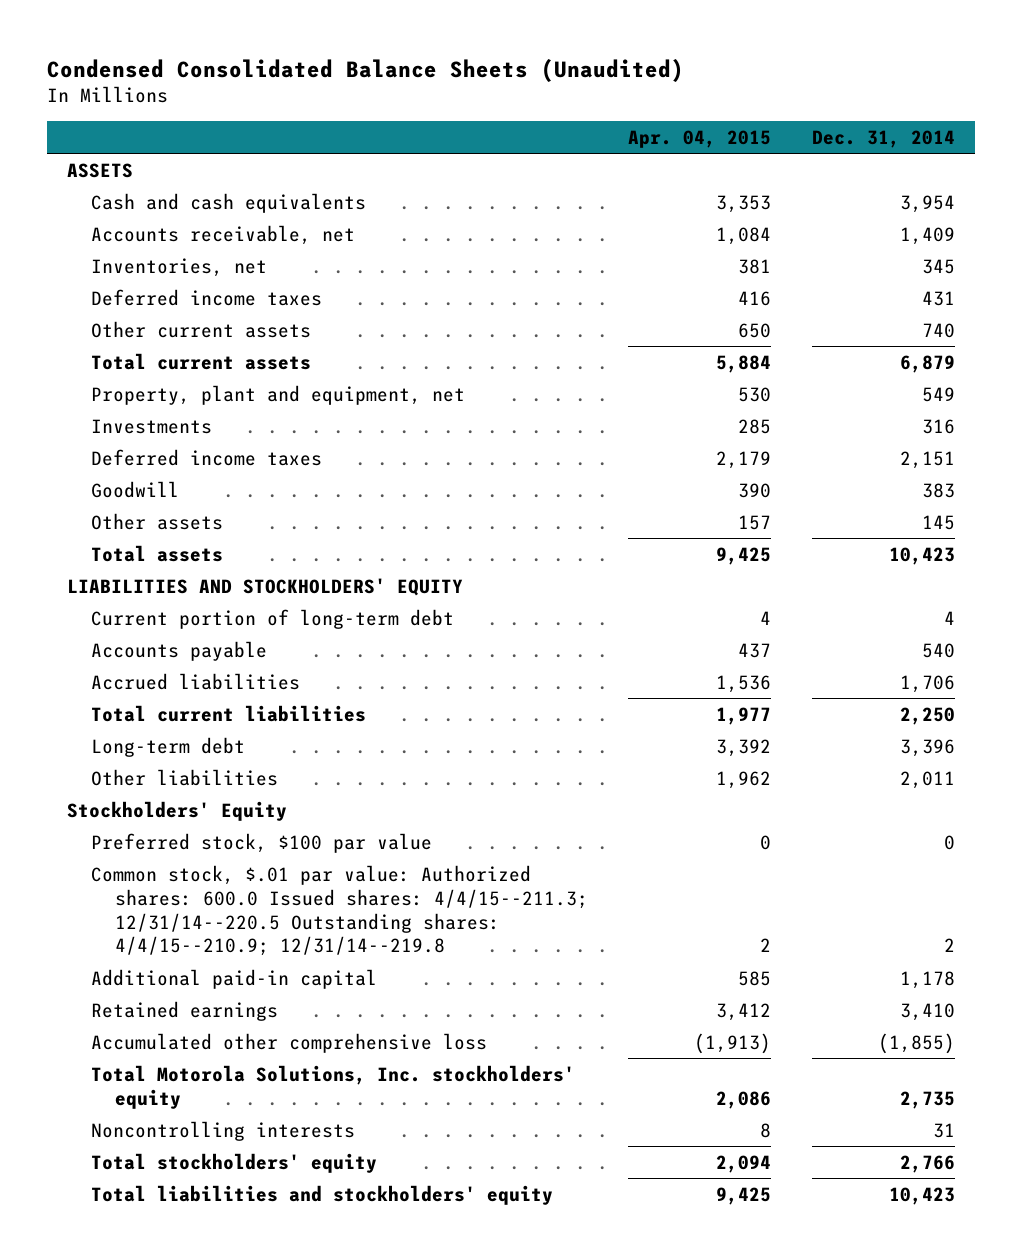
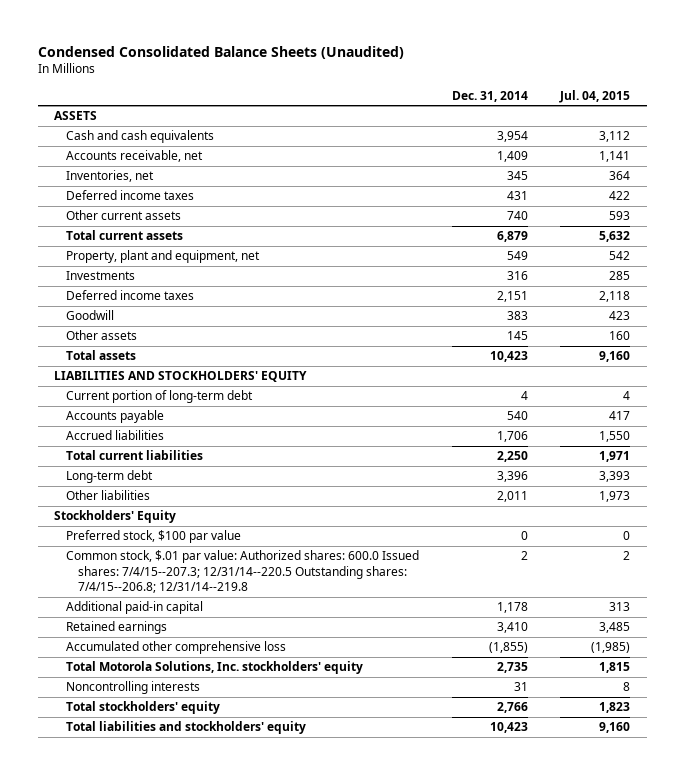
- | Apr. 04, 2015 | Dec. 31, 2014
+ | Dec. 31, 2014 | Jul. 04, 2015
- Common stock, $.01 par value: Authorized shares: 600.0 Issued shares: 4/4/15--211.3; 12/31/14--220.5 Outstanding shares: 4/4/15--210.9; 12/31/14--219.8 | 2 | 2
+ Common stock, $.01 par value: Authorized shares: 600.0 Issued shares: 7/4/15--207.3; 12/31/14--220.5 Outstanding shares: 7/4/15--206.8; 12/31/14--219.8 | 2 | 2

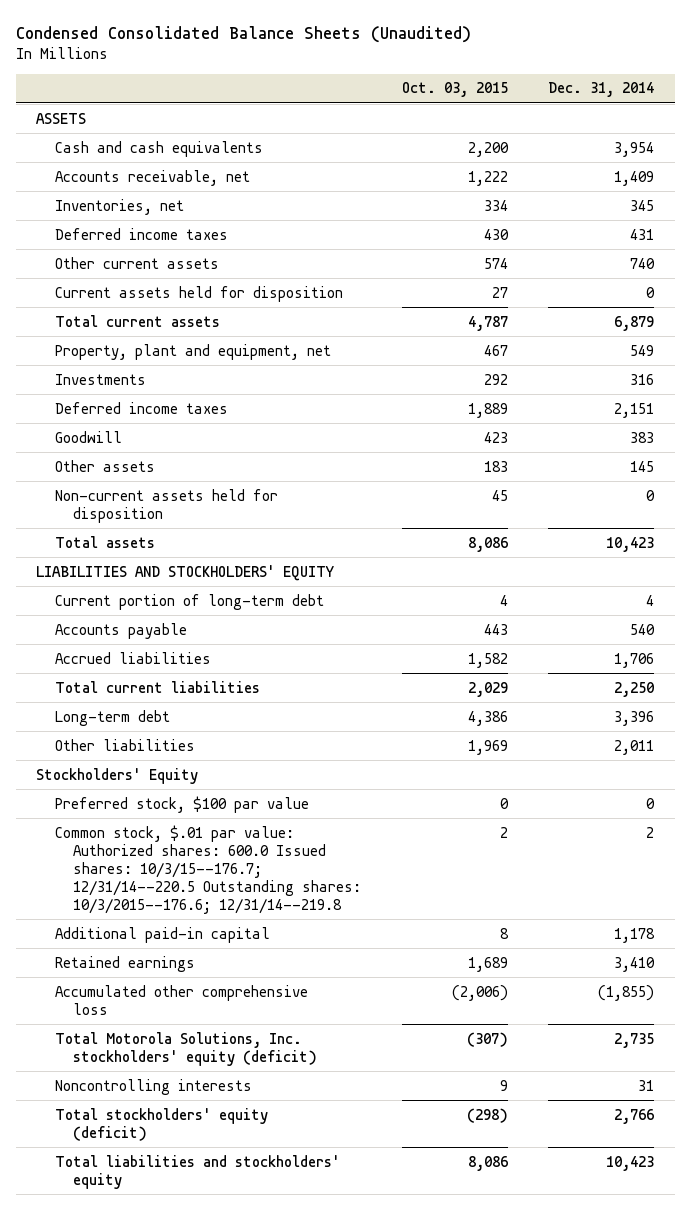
- | Dec. 31, 2014 | Jul. 04, 2015
+ | Oct. 03, 2015 | Dec. 31, 2014
+ Current assets held for disposition | 27 | 0
+ Non-current assets held for disposition | 45 | 0
- Common stock, $.01 par value: Authorized shares: 600.0 Issued shares: 7/4/15--207.3; 12/31/14--220.5 Outstanding shares: 7/4/15--206.8; 12/31/14--219.8 | 2 | 2
+ Common stock, $.01 par value: Authorized shares: 600.0 Issued shares: 10/3/15--176.7; 12/31/14--220.5 Outstanding shares: 10/3/2015--176.6; 12/31/14--219.8 | 2 | 2
- Total Motorola Solutions, Inc. stockholders' equity | 2,735 | 1,815
+ Total Motorola Solutions, Inc. stockholders' equity (deficit) | (307) | 2,735
- Total stockholders' equity | 2,766 | 1,823
+ Total stockholders' equity (deficit) | (298) | 2,766

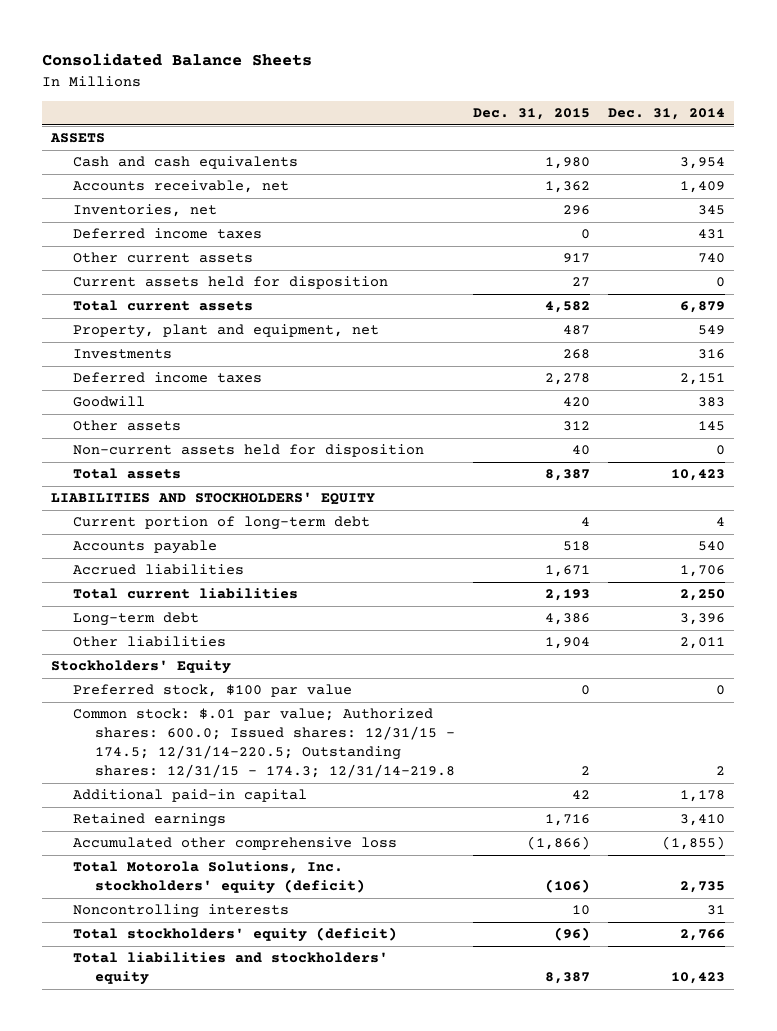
- Condensed Consolidated Balance Sheets (Unaudited)
+ Consolidated Balance Sheets
- | Oct. 03, 2015 | Dec. 31, 2014
+ | Dec. 31, 2015 | Dec. 31, 2014
- Common stock, $.01 par value: Authorized shares: 600.0 Issued shares: 10/3/15--176.7; 12/31/14--220.5 Outstanding shares: 10/3/2015--176.6; 12/31/14--219.8 | 2 | 2
+ Common stock: $.01 par value; Authorized shares: 600.0; Issued shares: 12/31/15 - 174.5; 12/31/14-220.5; Outstanding shares: 12/31/15 - 174.3; 12/31/14-219.8 | 2 | 2

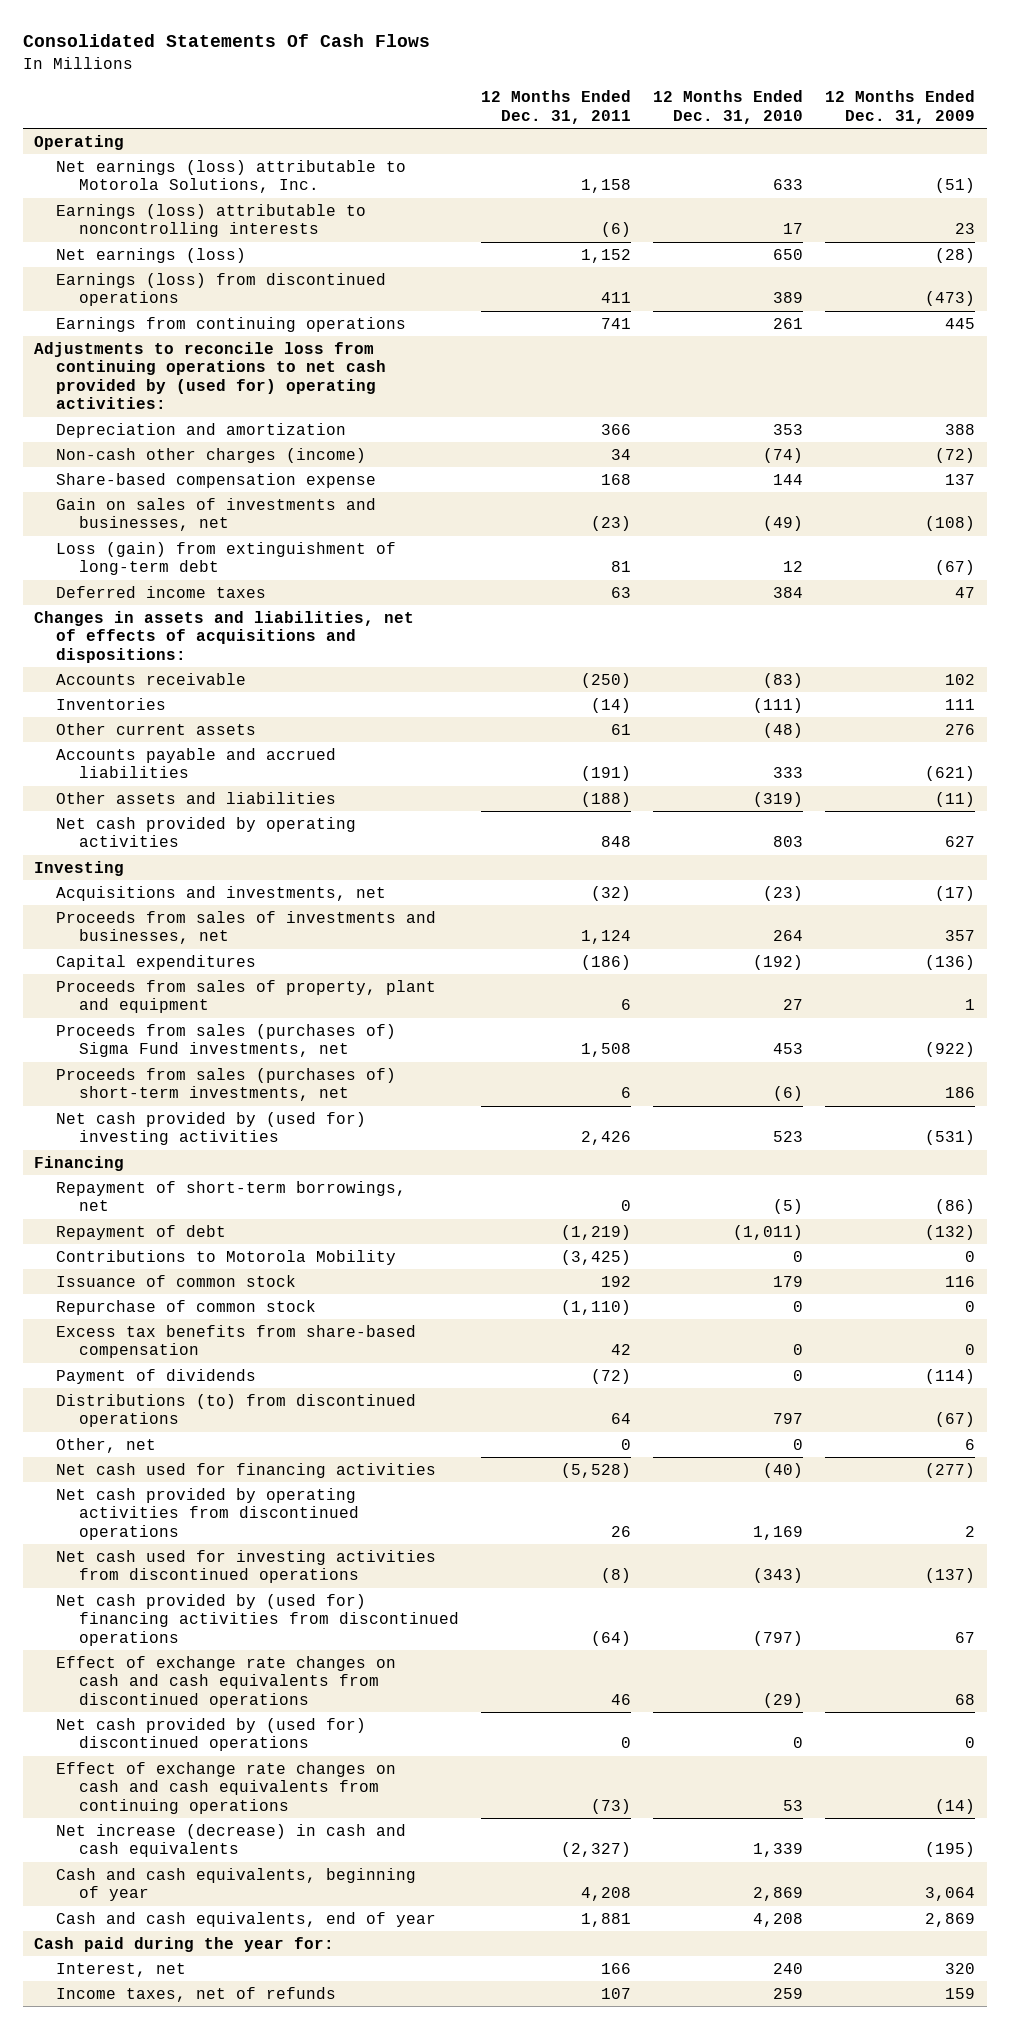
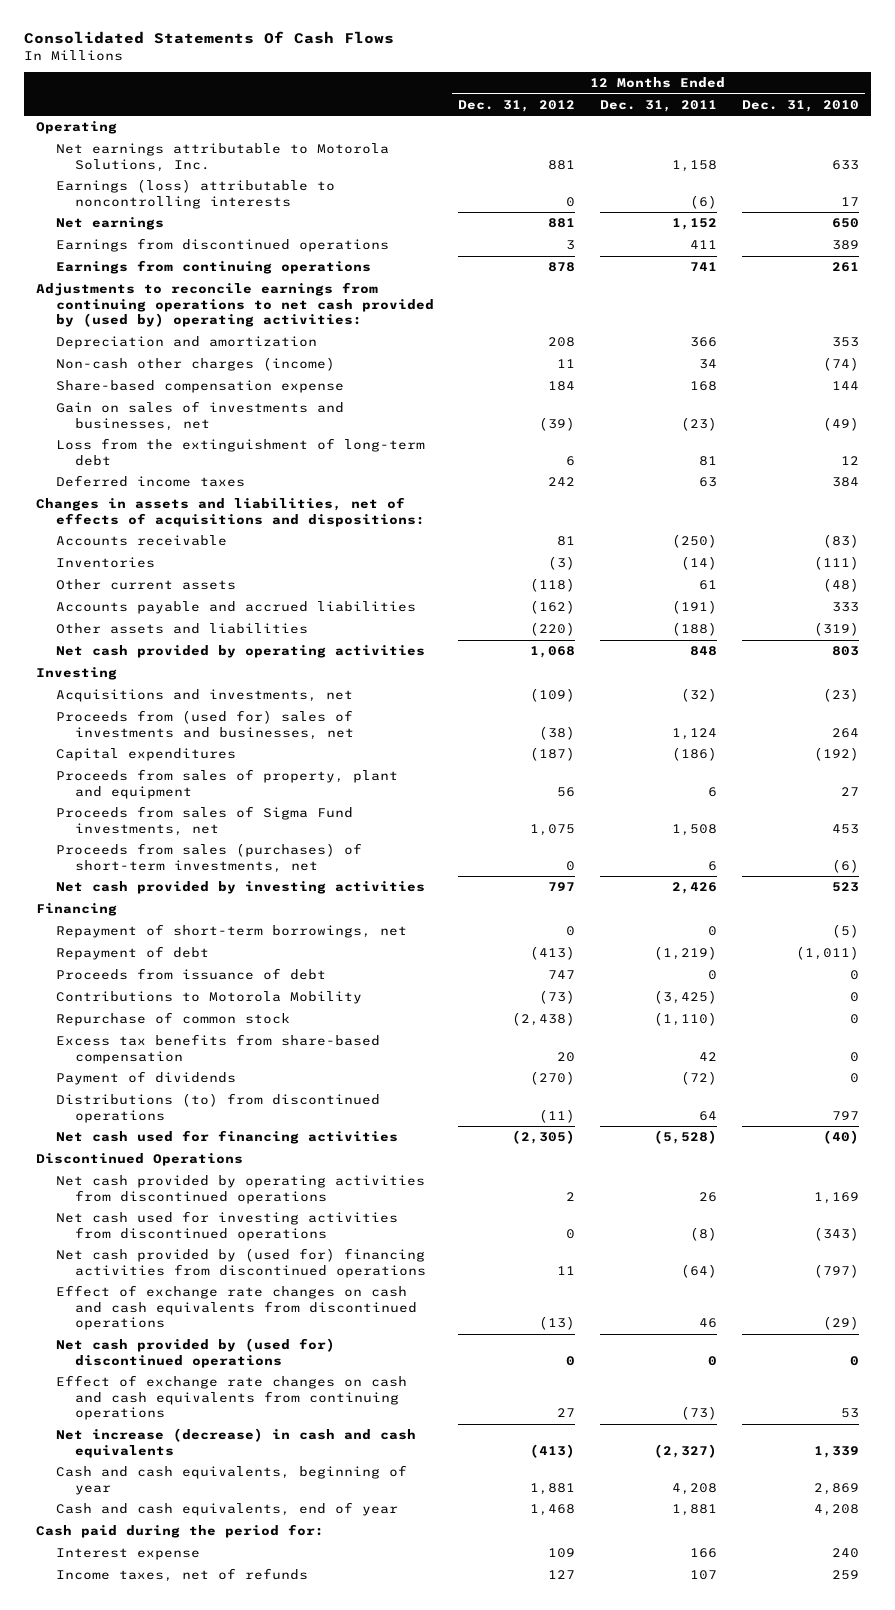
- | 12 Months Ended Dec. 31, 2011 | 12 Months Ended Dec. 31, 2010 | 12 Months Ended Dec. 31, 2009
+ | 12 Months Ended Dec. 31, 2012 | 12 Months Ended Dec. 31, 2011 | 12 Months Ended Dec. 31, 2010
- Net earnings (loss) attributable to Motorola Solutions, Inc. | 1,158 | 633 | (51)
+ Net earnings attributable to Motorola Solutions, Inc. | 881 | 1,158 | 633
- Net earnings (loss) | 1,152 | 650 | (28)
- Earnings (loss) from discontinued operations | 411 | 389 | (473)
+ Net earnings | 881 | 1,152 | 650
+ Earnings from discontinued operations | 3 | 411 | 389
- Adjustments to reconcile loss from continuing operations to net cash provided by (used for) operating activities:
+ Adjustments to reconcile earnings from continuing operations to net cash provided by (used by) operating activities:
- Loss (gain) from extinguishment of long-term debt | 81 | 12 | (67)
+ Loss from the extinguishment of long-term debt | 6 | 81 | 12
- Proceeds from sales of investments and businesses, net | 1,124 | 264 | 357
+ Proceeds from (used for) sales of investments and businesses, net | (38) | 1,124 | 264
- Proceeds from sales (purchases of) Sigma Fund investments, net | 1,508 | 453 | (922)
- Proceeds from sales (purchases of) short-term investments, net | 6 | (6) | 186
- Net cash provided by (used for) investing activities | 2,426 | 523 | (531)
+ Proceeds from sales of Sigma Fund investments, net | 1,075 | 1,508 | 453
+ Proceeds from sales (purchases) of short-term investments, net | 0 | 6 | (6)
+ Net cash provided by investing activities | 797 | 2,426 | 523
+ Proceeds from issuance of debt | 747 | 0 | 0
- Issuance of common stock | 192 | 179 | 116
- Other, net | 0 | 0 | 6
+ Discontinued Operations
- Cash paid during the year for:
- Interest, net | 166 | 240 | 320
+ Cash paid during the period for:
+ Interest expense | 109 | 166 | 240

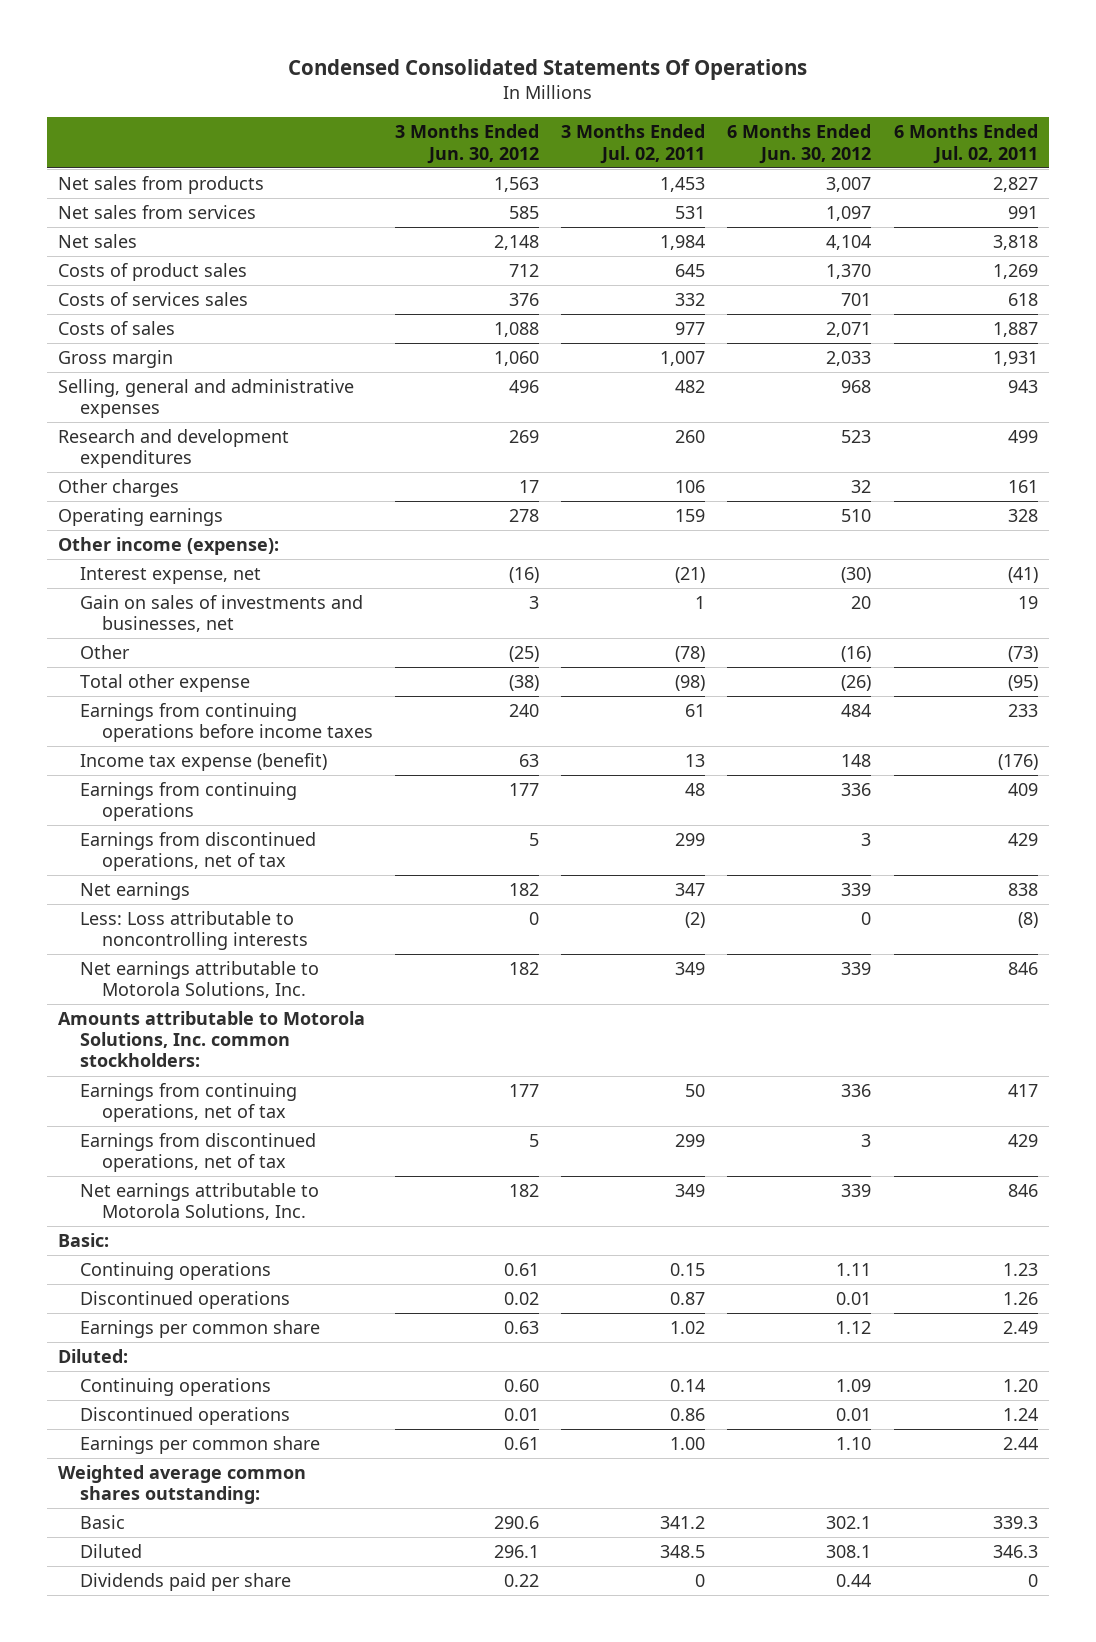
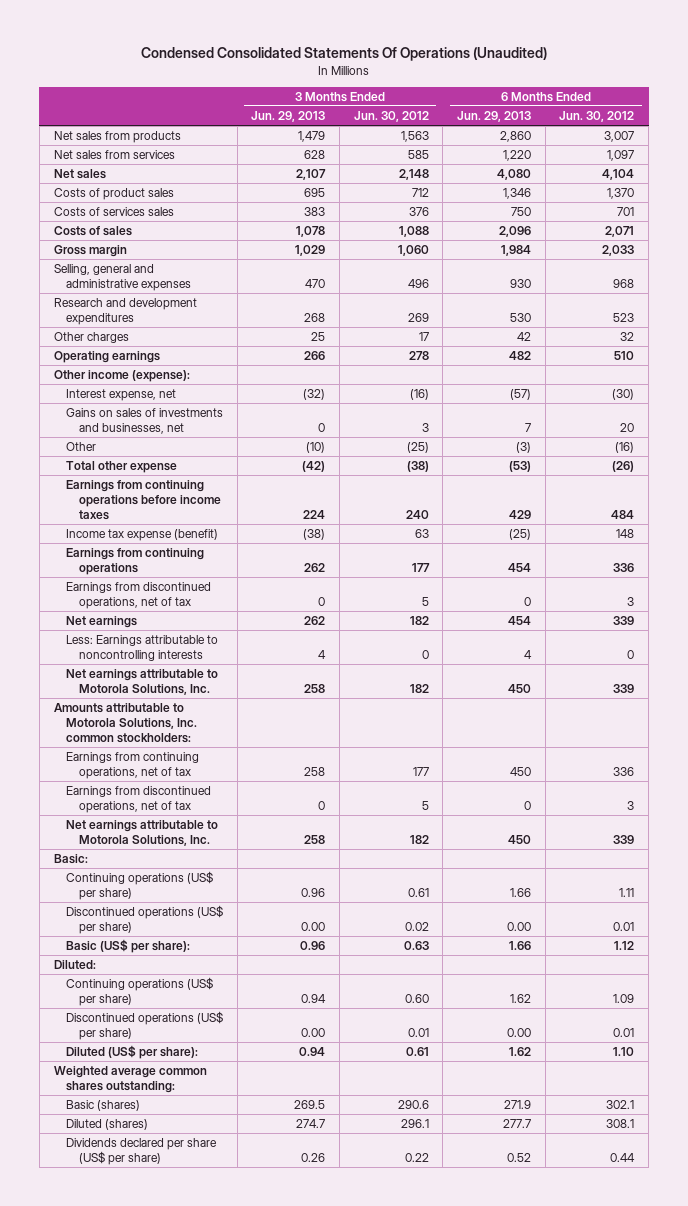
- Condensed Consolidated Statements Of Operations
+ Condensed Consolidated Statements Of Operations (Unaudited)
- | 3 Months Ended Jun. 30, 2012 | 3 Months Ended Jul. 02, 2011 | 6 Months Ended Jun. 30, 2012 | 6 Months Ended Jul. 02, 2011
+ | 3 Months Ended Jun. 29, 2013 | 3 Months Ended Jun. 30, 2012 | 6 Months Ended Jun. 29, 2013 | 6 Months Ended Jun. 30, 2012
- Gain on sales of investments and businesses, net | 3 | 1 | 20 | 19
+ Gains on sales of investments and businesses, net | 0 | 3 | 7 | 20
- Less: Loss attributable to noncontrolling interests | 0 | (2) | 0 | (8)
+ Less: Earnings attributable to noncontrolling interests | 4 | 0 | 4 | 0
- Continuing operations | 0.61 | 0.15 | 1.11 | 1.23
- Discontinued operations | 0.02 | 0.87 | 0.01 | 1.26
- Earnings per common share | 0.63 | 1.02 | 1.12 | 2.49
+ Continuing operations (US$ per share) | 0.96 | 0.61 | 1.66 | 1.11
+ Discontinued operations (US$ per share) | 0.00 | 0.02 | 0.00 | 0.01
+ Basic (US$ per share): | 0.96 | 0.63 | 1.66 | 1.12
- Continuing operations | 0.60 | 0.14 | 1.09 | 1.20
- Discontinued operations | 0.01 | 0.86 | 0.01 | 1.24
- Earnings per common share | 0.61 | 1.00 | 1.10 | 2.44
+ Continuing operations (US$ per share) | 0.94 | 0.60 | 1.62 | 1.09
+ Discontinued operations (US$ per share) | 0.00 | 0.01 | 0.00 | 0.01
+ Diluted (US$ per share): | 0.94 | 0.61 | 1.62 | 1.10
- Basic | 290.6 | 341.2 | 302.1 | 339.3
- Diluted | 296.1 | 348.5 | 308.1 | 346.3
- Dividends paid per share | 0.22 | 0 | 0.44 | 0
+ Basic (shares) | 269.5 | 290.6 | 271.9 | 302.1
+ Diluted (shares) | 274.7 | 296.1 | 277.7 | 308.1
+ Dividends declared per share (US$ per share) | 0.26 | 0.22 | 0.52 | 0.44

